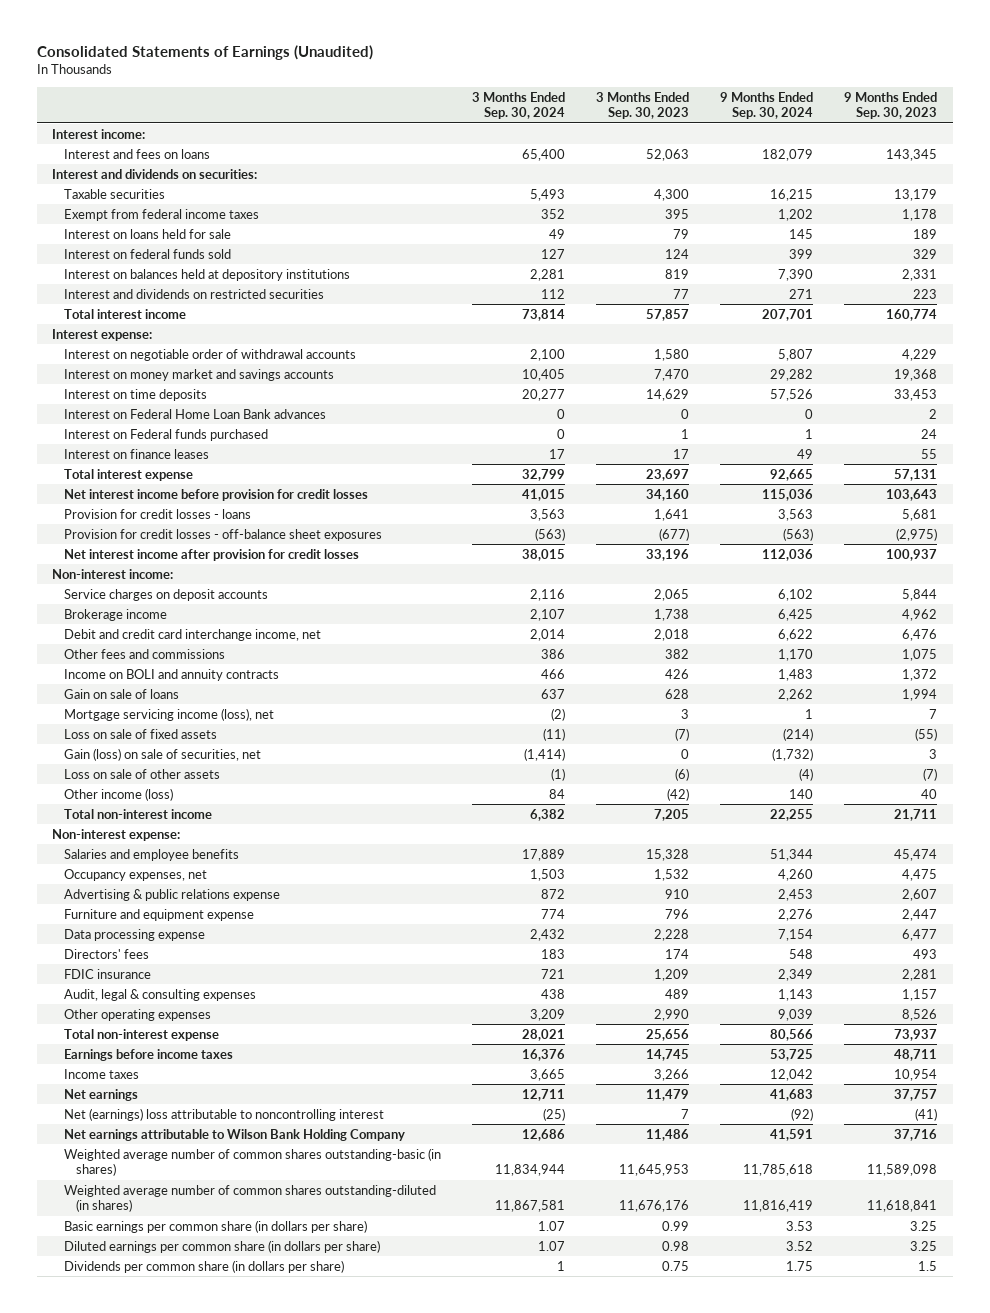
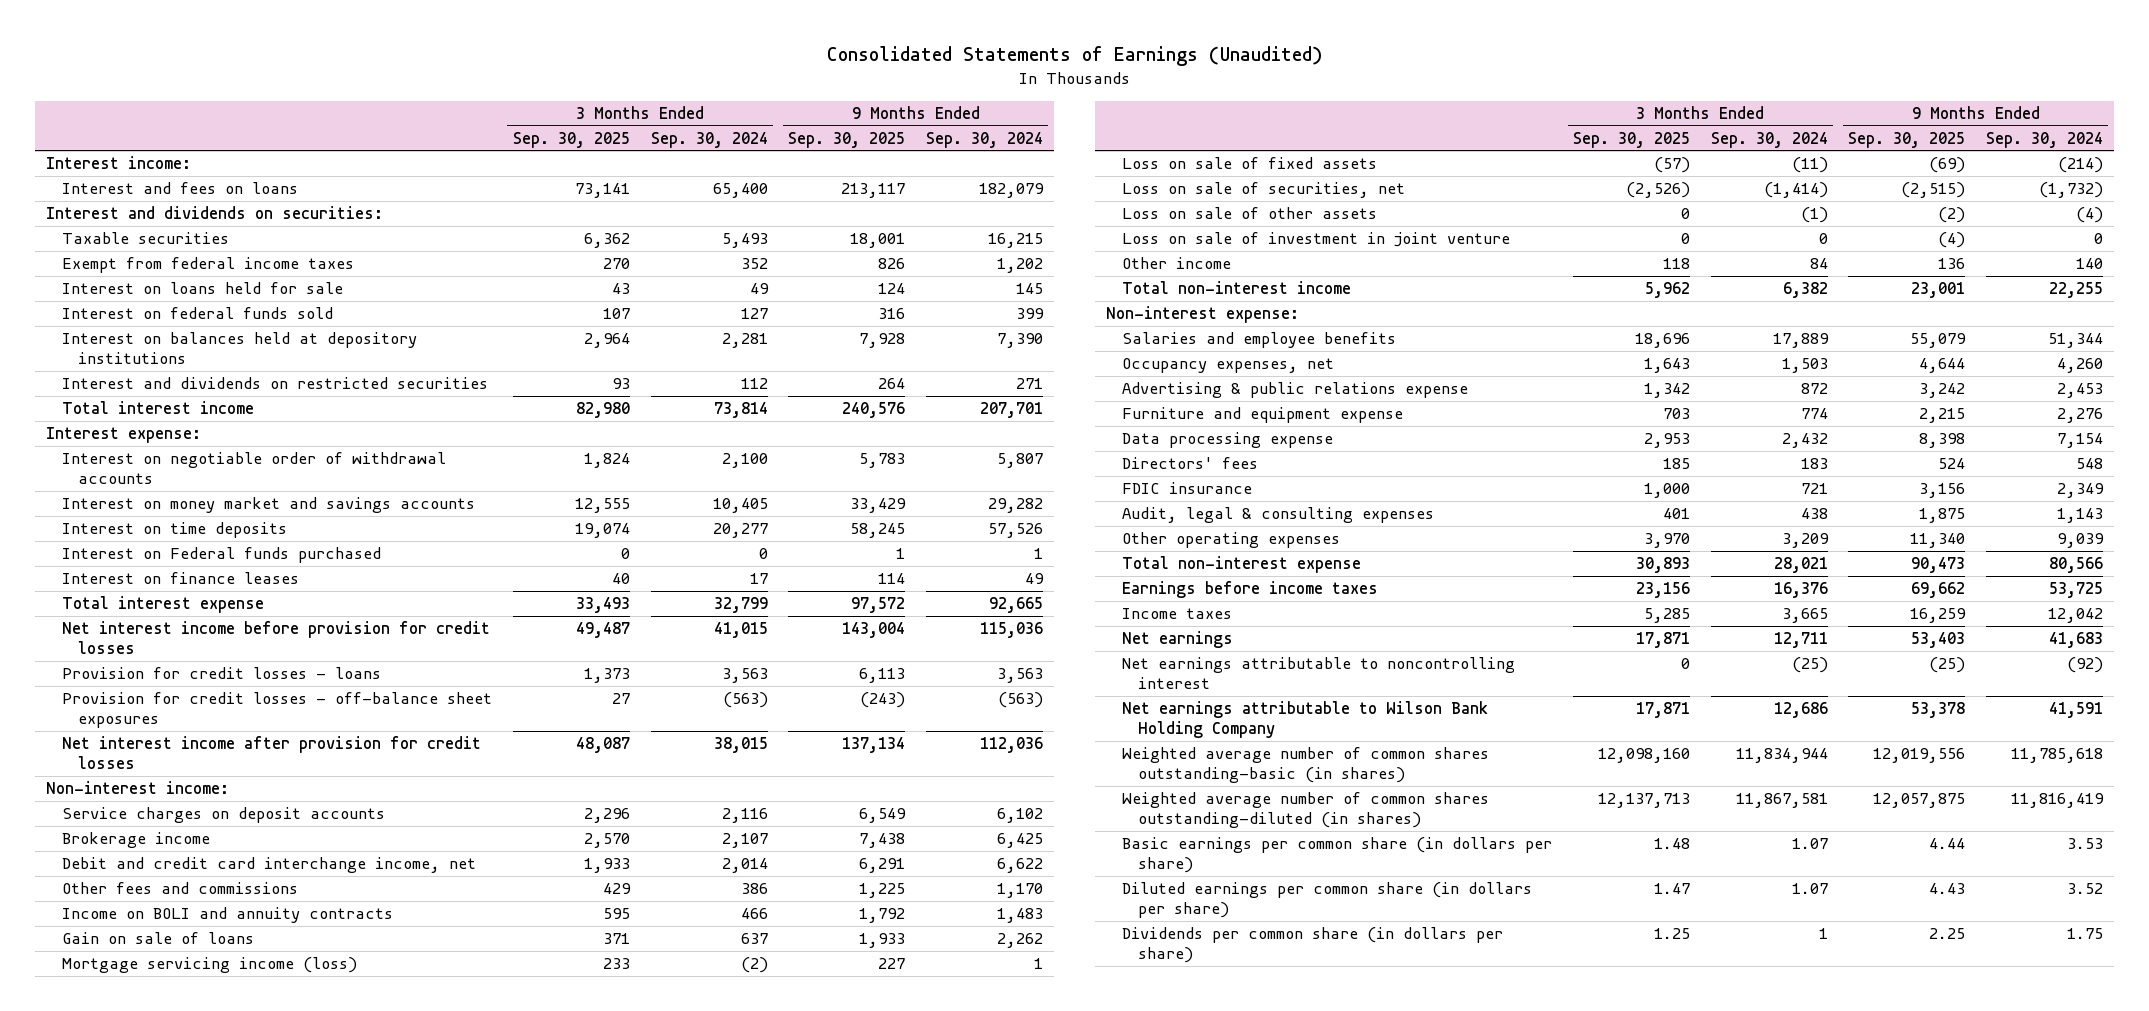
- | 3 Months Ended Sep. 30, 2024 | 3 Months Ended Sep. 30, 2023 | 9 Months Ended Sep. 30, 2024 | 9 Months Ended Sep. 30, 2023
+ | 3 Months Ended Sep. 30, 2025 | 3 Months Ended Sep. 30, 2024 | 9 Months Ended Sep. 30, 2025 | 9 Months Ended Sep. 30, 2024
- Interest on Federal Home Loan Bank advances | 0 | 0 | 0 | 2
- Mortgage servicing income (loss), net | (2) | 3 | 1 | 7
+ Mortgage servicing income (loss) | 233 | (2) | 227 | 1
- Gain (loss) on sale of securities, net | (1,414) | 0 | (1,732) | 3
+ Loss on sale of securities, net | (2,526) | (1,414) | (2,515) | (1,732)
- Other income (loss) | 84 | (42) | 140 | 40
+ Loss on sale of investment in joint venture | 0 | 0 | (4) | 0
+ Other income | 118 | 84 | 136 | 140
- Net (earnings) loss attributable to noncontrolling interest | (25) | 7 | (92) | (41)
+ Net earnings attributable to noncontrolling interest | 0 | (25) | (25) | (92)

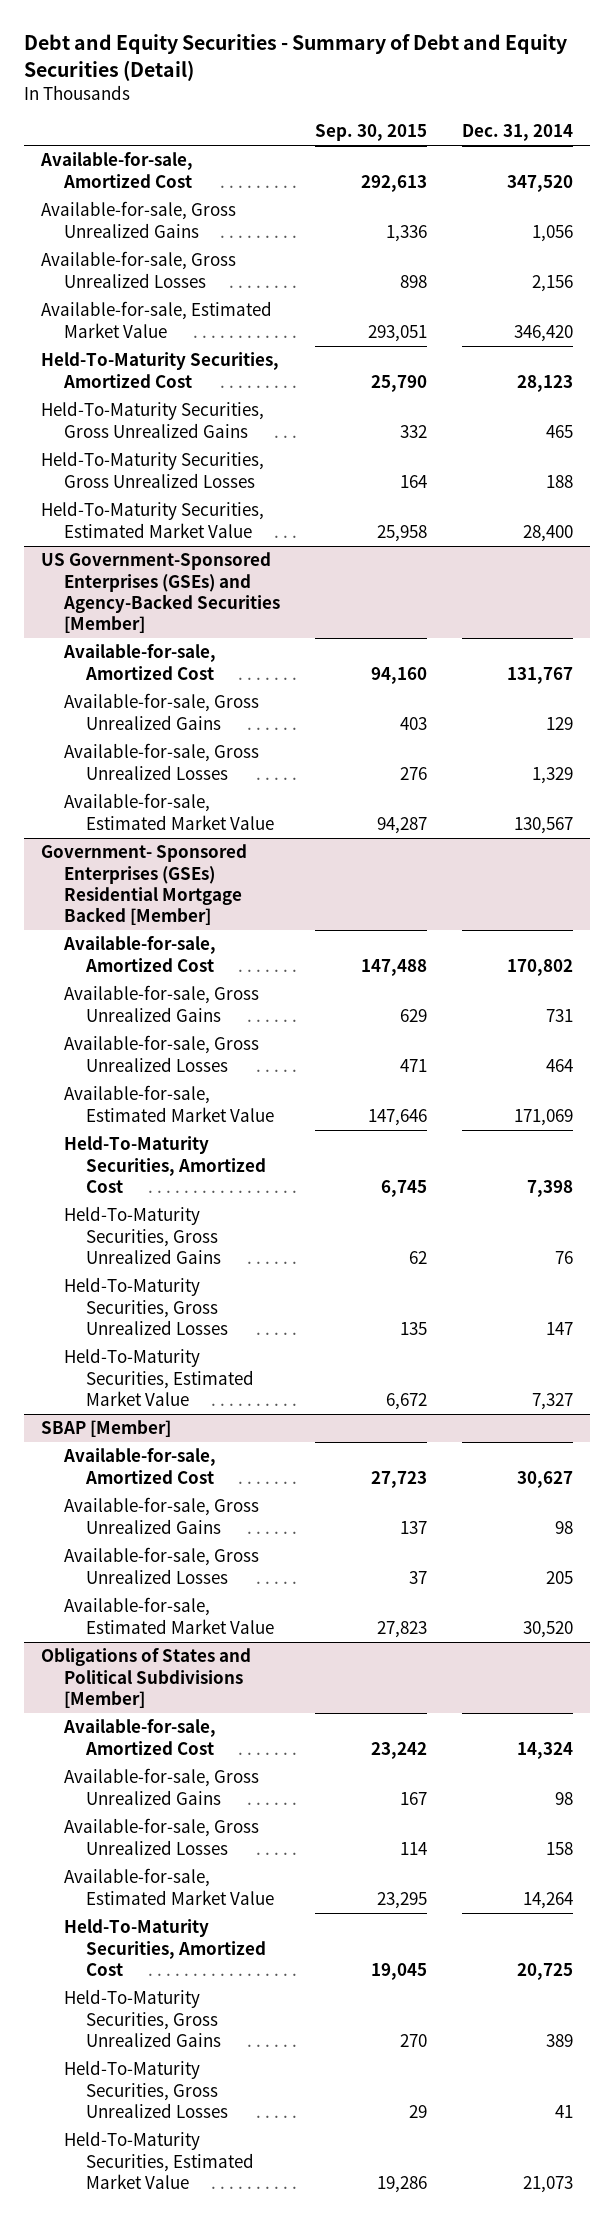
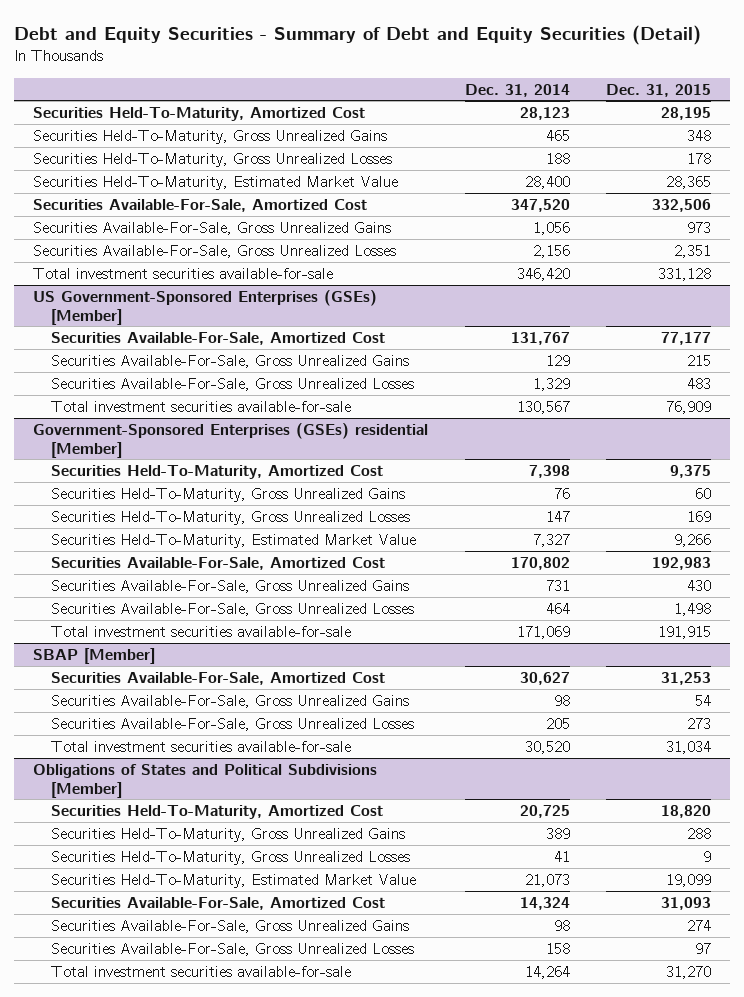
- | Sep. 30, 2015 | Dec. 31, 2014
+ | Dec. 31, 2014 | Dec. 31, 2015
- Available-for-sale, Amortized Cost | 292,613 | 347,520
- Available-for-sale, Gross Unrealized Gains | 1,336 | 1,056
- Available-for-sale, Gross Unrealized Losses | 898 | 2,156
- Available-for-sale, Estimated Market Value | 293,051 | 346,420
- Held-To-Maturity Securities, Amortized Cost | 25,790 | 28,123
- Held-To-Maturity Securities, Gross Unrealized Gains | 332 | 465
- Held-To-Maturity Securities, Gross Unrealized Losses | 164 | 188
- Held-To-Maturity Securities, Estimated Market Value | 25,958 | 28,400
- US Government-Sponsored Enterprises (GSEs) and Agency-Backed Securities [Member]
- Available-for-sale, Amortized Cost | 94,160 | 131,767
- Available-for-sale, Gross Unrealized Gains | 403 | 129
- Available-for-sale, Gross Unrealized Losses | 276 | 1,329
- Available-for-sale, Estimated Market Value | 94,287 | 130,567
- Government- Sponsored Enterprises (GSEs) Residential Mortgage Backed [Member]
- Available-for-sale, Amortized Cost | 147,488 | 170,802
- Available-for-sale, Gross Unrealized Gains | 629 | 731
- Available-for-sale, Gross Unrealized Losses | 471 | 464
- Available-for-sale, Estimated Market Value | 147,646 | 171,069
- Held-To-Maturity Securities, Amortized Cost | 6,745 | 7,398
- Held-To-Maturity Securities, Gross Unrealized Gains | 62 | 76
- Held-To-Maturity Securities, Gross Unrealized Losses | 135 | 147
- Held-To-Maturity Securities, Estimated Market Value | 6,672 | 7,327
+ Securities Held-To-Maturity, Amortized Cost | 28,123 | 28,195
+ Securities Held-To-Maturity, Gross Unrealized Gains | 465 | 348
+ Securities Held-To-Maturity, Gross Unrealized Losses | 188 | 178
+ Securities Held-To-Maturity, Estimated Market Value | 28,400 | 28,365
+ Securities Available-For-Sale, Amortized Cost | 347,520 | 332,506
+ Securities Available-For-Sale, Gross Unrealized Gains | 1,056 | 973
+ Securities Available-For-Sale, Gross Unrealized Losses | 2,156 | 2,351
+ Total investment securities available-for-sale | 346,420 | 331,128
+ US Government-Sponsored Enterprises (GSEs) [Member]
+ Securities Available-For-Sale, Amortized Cost | 131,767 | 77,177
+ Securities Available-For-Sale, Gross Unrealized Gains | 129 | 215
+ Securities Available-For-Sale, Gross Unrealized Losses | 1,329 | 483
+ Total investment securities available-for-sale | 130,567 | 76,909
+ Government-Sponsored Enterprises (GSEs) residential [Member]
+ Securities Held-To-Maturity, Amortized Cost | 7,398 | 9,375
+ Securities Held-To-Maturity, Gross Unrealized Gains | 76 | 60
+ Securities Held-To-Maturity, Gross Unrealized Losses | 147 | 169
+ Securities Held-To-Maturity, Estimated Market Value | 7,327 | 9,266
+ Securities Available-For-Sale, Amortized Cost | 170,802 | 192,983
+ Securities Available-For-Sale, Gross Unrealized Gains | 731 | 430
+ Securities Available-For-Sale, Gross Unrealized Losses | 464 | 1,498
+ Total investment securities available-for-sale | 171,069 | 191,915
@ SBAP [Member]
- Available-for-sale, Amortized Cost | 27,723 | 30,627
- Available-for-sale, Gross Unrealized Gains | 137 | 98
- Available-for-sale, Gross Unrealized Losses | 37 | 205
- Available-for-sale, Estimated Market Value | 27,823 | 30,520
+ Securities Available-For-Sale, Amortized Cost | 30,627 | 31,253
+ Securities Available-For-Sale, Gross Unrealized Gains | 98 | 54
+ Securities Available-For-Sale, Gross Unrealized Losses | 205 | 273
+ Total investment securities available-for-sale | 30,520 | 31,034
@ Obligations of States and Political Subdivisions [Member]
- Available-for-sale, Amortized Cost | 23,242 | 14,324
- Available-for-sale, Gross Unrealized Gains | 167 | 98
- Available-for-sale, Gross Unrealized Losses | 114 | 158
- Available-for-sale, Estimated Market Value | 23,295 | 14,264
- Held-To-Maturity Securities, Amortized Cost | 19,045 | 20,725
- Held-To-Maturity Securities, Gross Unrealized Gains | 270 | 389
- Held-To-Maturity Securities, Gross Unrealized Losses | 29 | 41
- Held-To-Maturity Securities, Estimated Market Value | 19,286 | 21,073
+ Securities Held-To-Maturity, Amortized Cost | 20,725 | 18,820
+ Securities Held-To-Maturity, Gross Unrealized Gains | 389 | 288
+ Securities Held-To-Maturity, Gross Unrealized Losses | 41 | 9
+ Securities Held-To-Maturity, Estimated Market Value | 21,073 | 19,099
+ Securities Available-For-Sale, Amortized Cost | 14,324 | 31,093
+ Securities Available-For-Sale, Gross Unrealized Gains | 98 | 274
+ Securities Available-For-Sale, Gross Unrealized Losses | 158 | 97
+ Total investment securities available-for-sale | 14,264 | 31,270

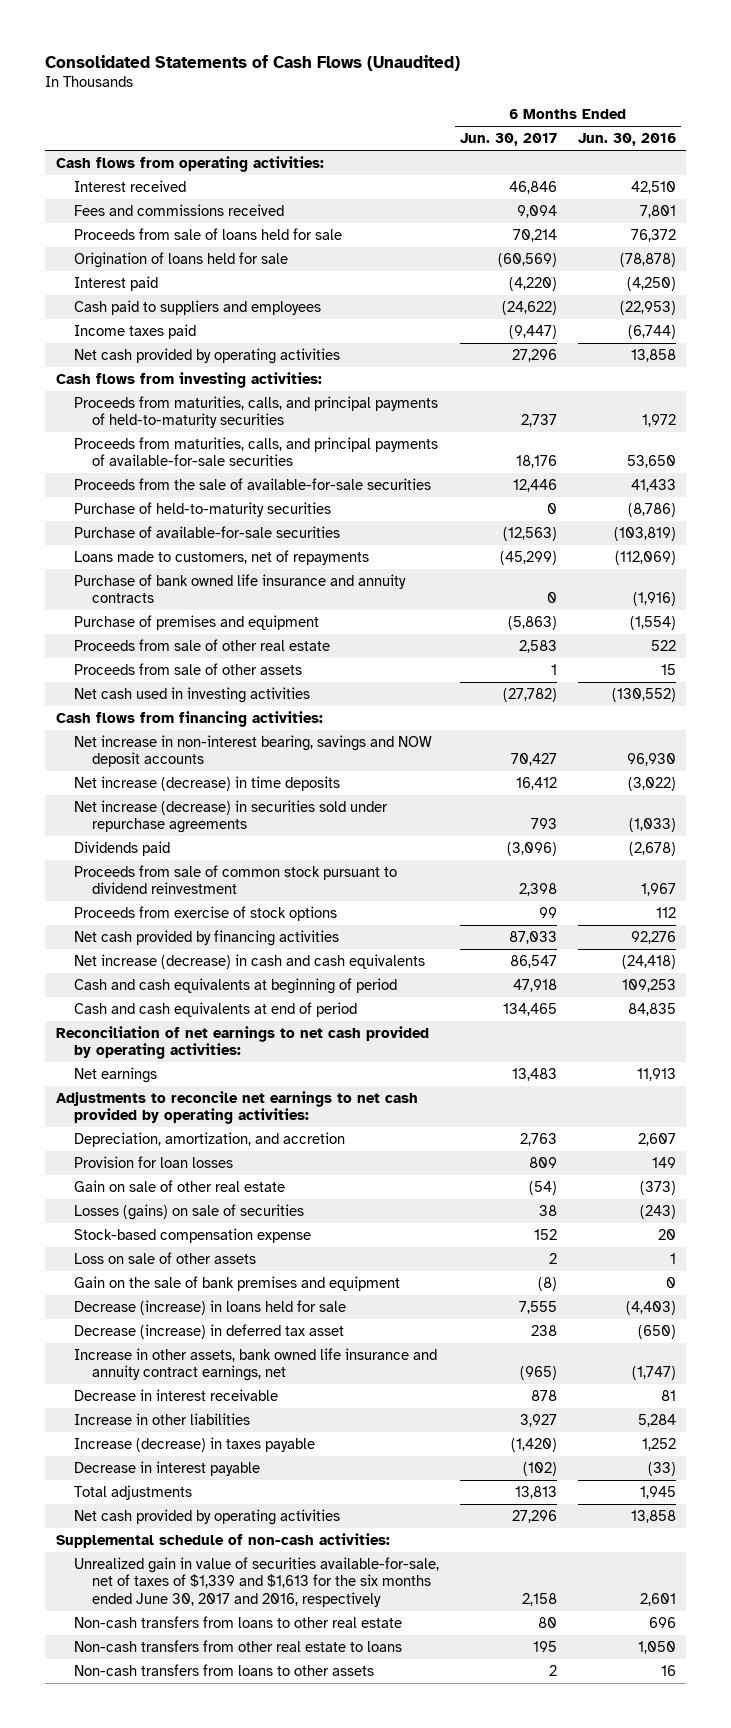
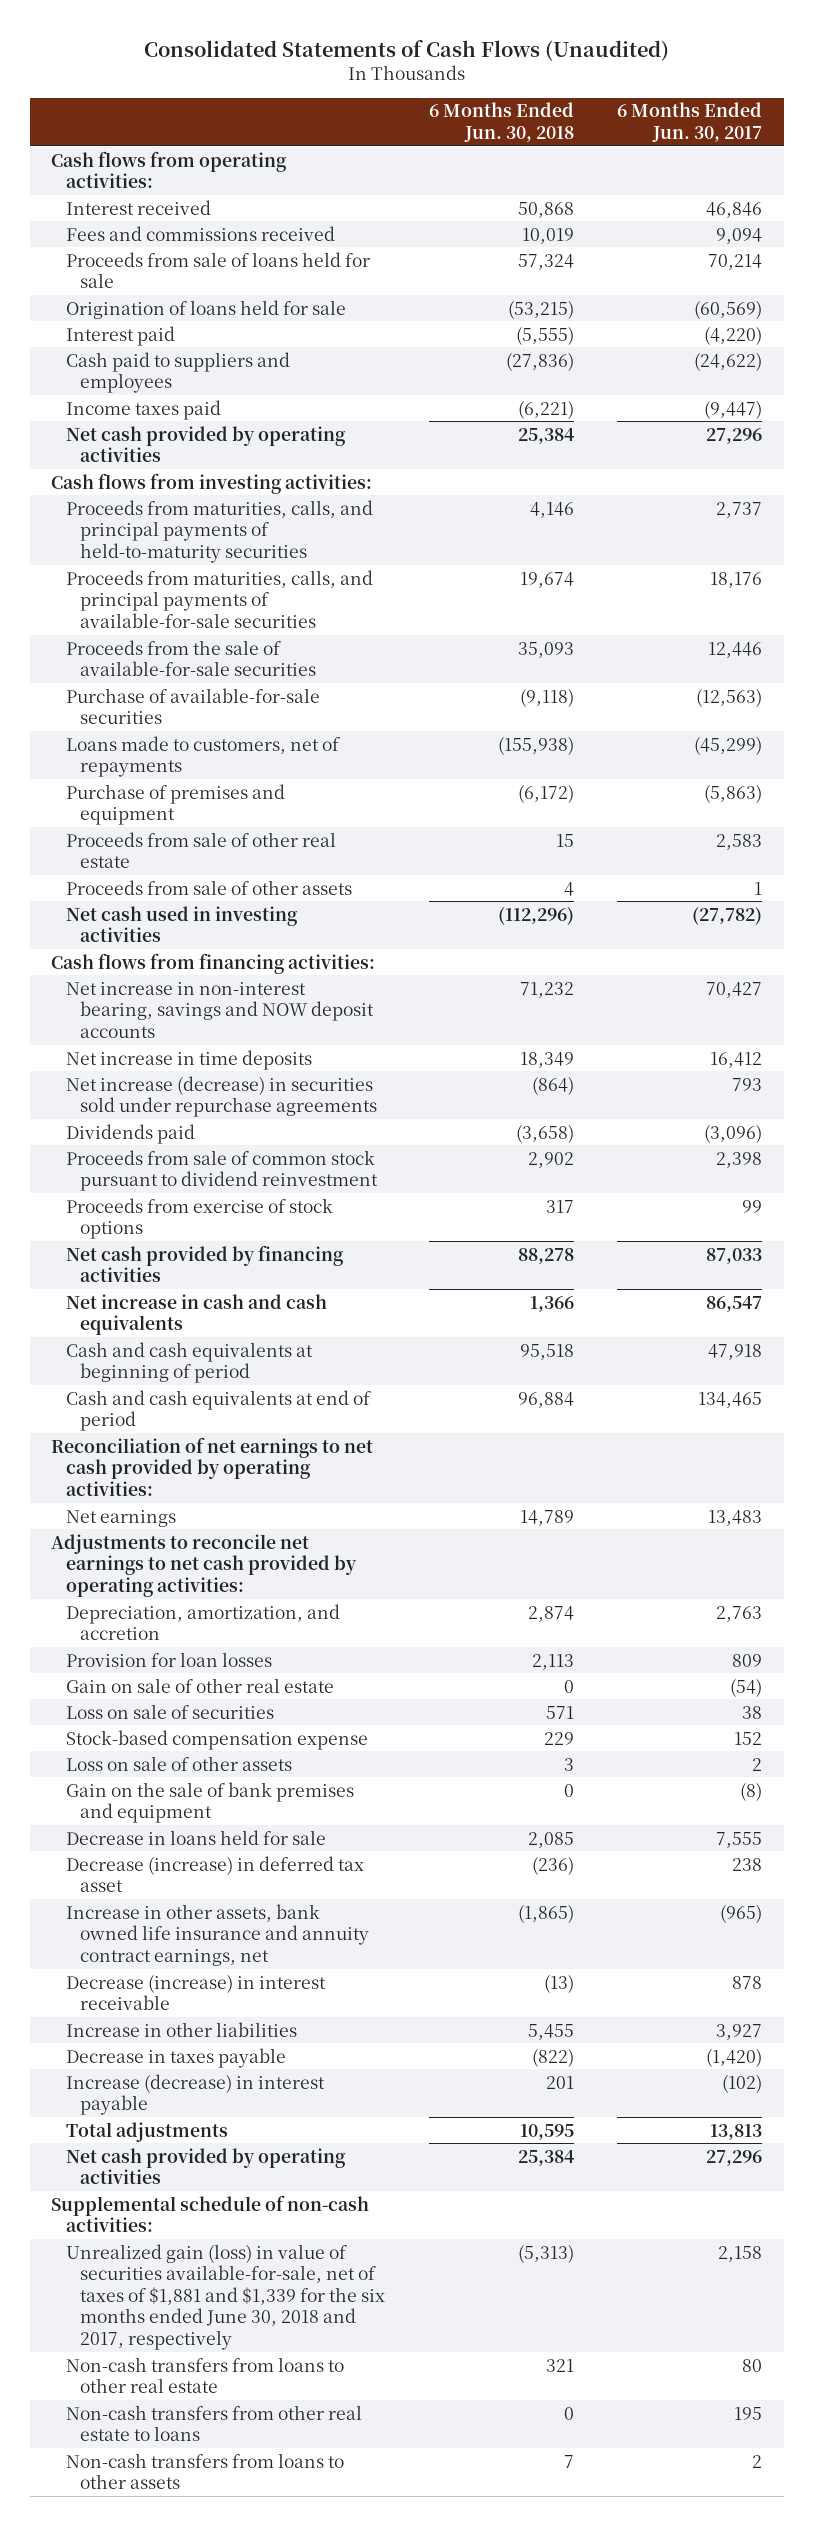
- | 6 Months Ended Jun. 30, 2017 | 6 Months Ended Jun. 30, 2016
+ | 6 Months Ended Jun. 30, 2018 | 6 Months Ended Jun. 30, 2017
- Purchase of held-to-maturity securities | 0 | (8,786)
- Purchase of bank owned life insurance and annuity contracts | 0 | (1,916)
- Net increase (decrease) in time deposits | 16,412 | (3,022)
+ Net increase in time deposits | 18,349 | 16,412
- Net increase (decrease) in cash and cash equivalents | 86,547 | (24,418)
+ Net increase in cash and cash equivalents | 1,366 | 86,547
- Losses (gains) on sale of securities | 38 | (243)
+ Loss on sale of securities | 571 | 38
- Decrease (increase) in loans held for sale | 7,555 | (4,403)
+ Decrease in loans held for sale | 2,085 | 7,555
- Decrease in interest receivable | 878 | 81
+ Decrease (increase) in interest receivable | (13) | 878
- Increase (decrease) in taxes payable | (1,420) | 1,252
- Decrease in interest payable | (102) | (33)
+ Decrease in taxes payable | (822) | (1,420)
+ Increase (decrease) in interest payable | 201 | (102)
- Unrealized gain in value of securities available-for-sale, net of taxes of $1,339 and $1,613 for the six months ended June 30, 2017 and 2016, respectively | 2,158 | 2,601
+ Unrealized gain (loss) in value of securities available-for-sale, net of taxes of $1,881 and $1,339 for the six months ended June 30, 2018 and 2017, respectively | (5,313) | 2,158

